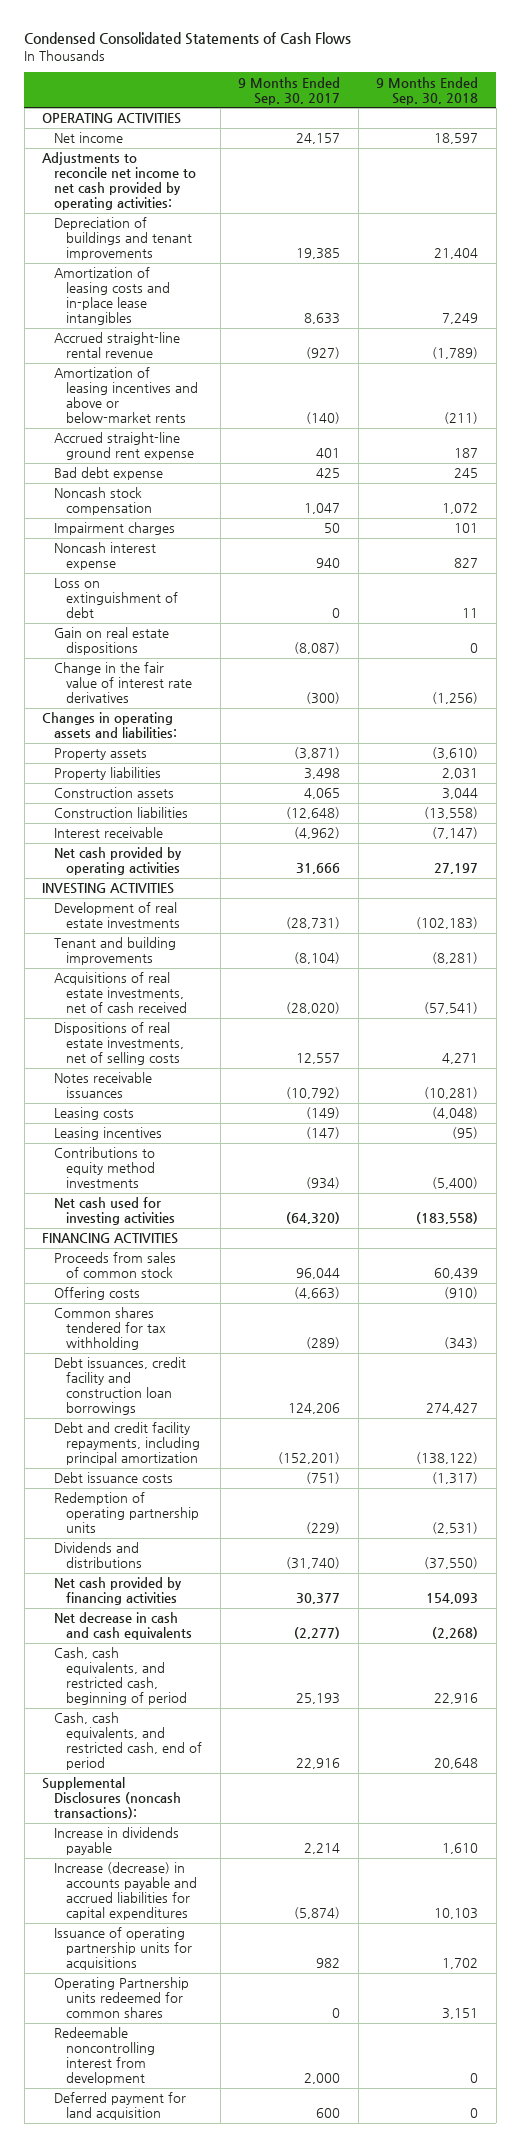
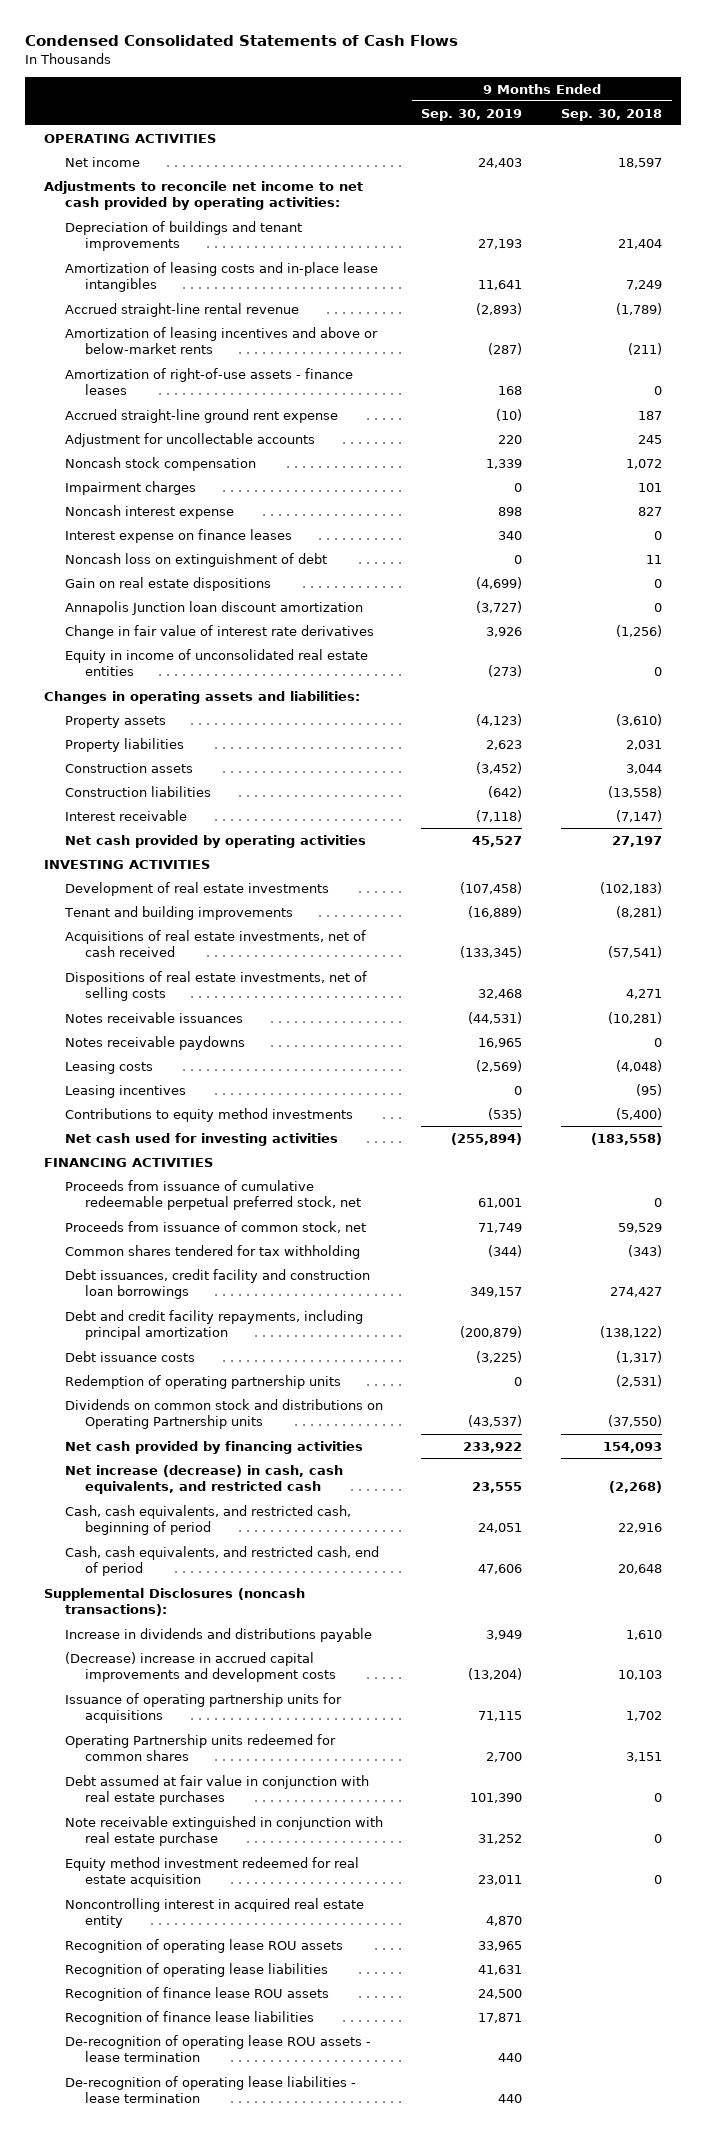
- | 9 Months Ended Sep. 30, 2017 | 9 Months Ended Sep. 30, 2018
+ | 9 Months Ended Sep. 30, 2019 | 9 Months Ended Sep. 30, 2018
+ Amortization of right-of-use assets - finance leases | 168 | 0
- Bad debt expense | 425 | 245
+ Adjustment for uncollectable accounts | 220 | 245
- Loss on extinguishment of debt | 0 | 11
+ Interest expense on finance leases | 340 | 0
+ Noncash loss on extinguishment of debt | 0 | 11
- Change in the fair value of interest rate derivatives | (300) | (1,256)
+ Annapolis Junction loan discount amortization | (3,727) | 0
+ Change in fair value of interest rate derivatives | 3,926 | (1,256)
+ Equity in income of unconsolidated real estate entities | (273) | 0
+ Notes receivable paydowns | 16,965 | 0
- Proceeds from sales of common stock | 96,044 | 60,439
- Offering costs | (4,663) | (910)
+ Proceeds from issuance of cumulative redeemable perpetual preferred stock, net | 61,001 | 0
+ Proceeds from issuance of common stock, net | 71,749 | 59,529
- Dividends and distributions | (31,740) | (37,550)
+ Dividends on common stock and distributions on Operating Partnership units | (43,537) | (37,550)
- Net decrease in cash and cash equivalents | (2,277) | (2,268)
+ Net increase (decrease) in cash, cash equivalents, and restricted cash | 23,555 | (2,268)
- Increase in dividends payable | 2,214 | 1,610
- Increase (decrease) in accounts payable and accrued liabilities for capital expenditures | (5,874) | 10,103
+ Increase in dividends and distributions payable | 3,949 | 1,610
+ (Decrease) increase in accrued capital improvements and development costs | (13,204) | 10,103
- Redeemable noncontrolling interest from development | 2,000 | 0
- Deferred payment for land acquisition | 600 | 0
+ Debt assumed at fair value in conjunction with real estate purchases | 101,390 | 0
+ Note receivable extinguished in conjunction with real estate purchase | 31,252 | 0
+ Equity method investment redeemed for real estate acquisition | 23,011 | 0
+ Noncontrolling interest in acquired real estate entity | 4,870 |
+ Recognition of operating lease ROU assets | 33,965 |
+ Recognition of operating lease liabilities | 41,631 |
+ Recognition of finance lease ROU assets | 24,500 |
+ Recognition of finance lease liabilities | 17,871 |
+ De-recognition of operating lease ROU assets - lease termination | 440 |
+ De-recognition of operating lease liabilities - lease termination | 440 |

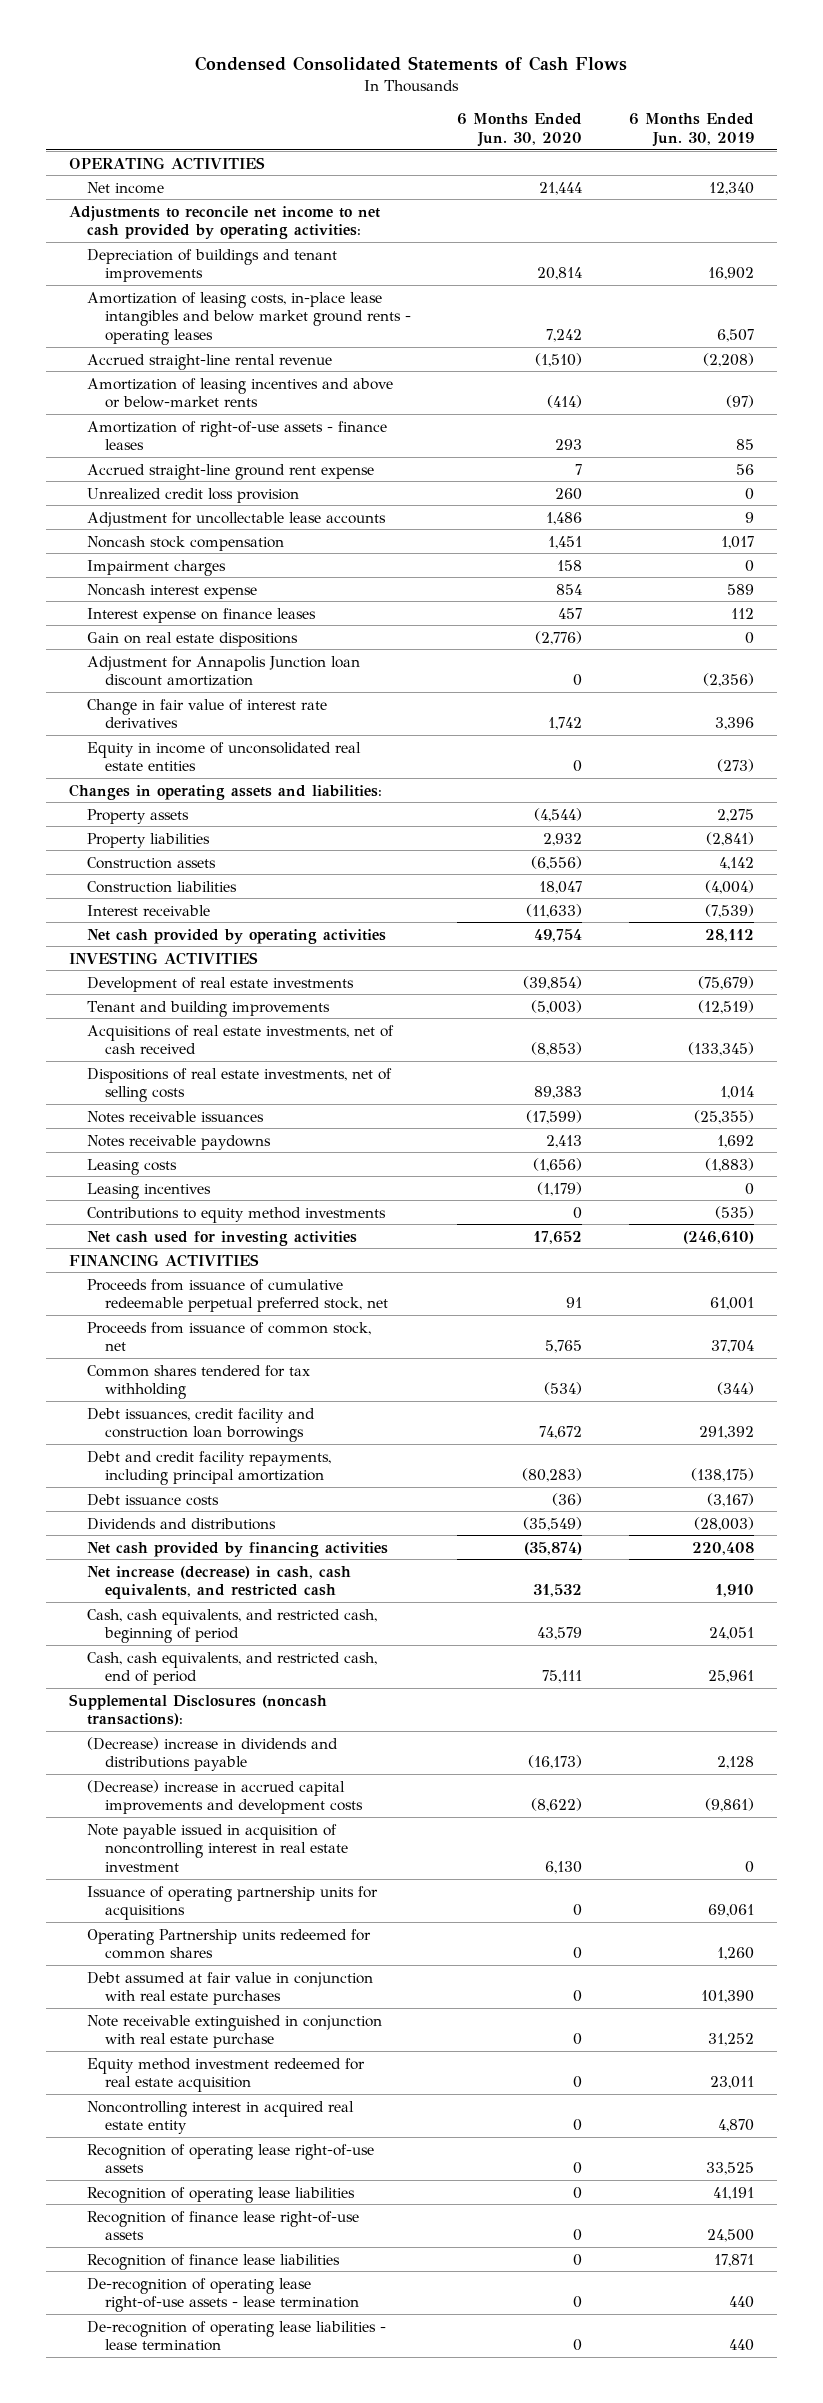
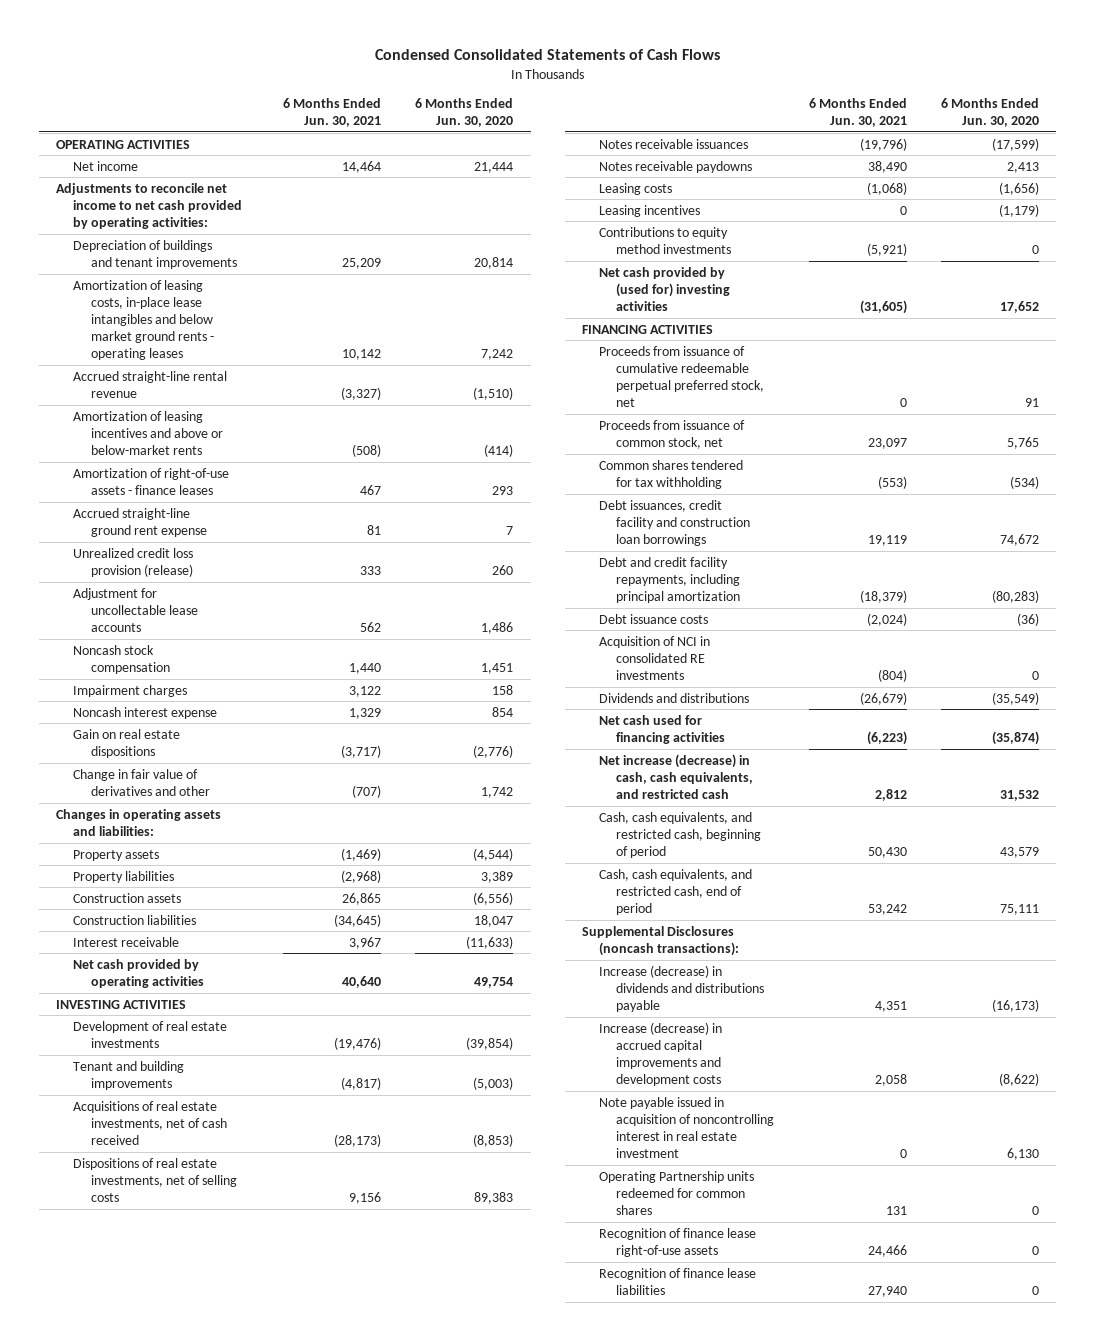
- | 6 Months Ended Jun. 30, 2020 | 6 Months Ended Jun. 30, 2019
+ | 6 Months Ended Jun. 30, 2021 | 6 Months Ended Jun. 30, 2020
- Unrealized credit loss provision | 260 | 0
+ Unrealized credit loss provision (release) | 333 | 260
- Interest expense on finance leases | 457 | 112
- Adjustment for Annapolis Junction loan discount amortization | 0 | (2,356)
- Change in fair value of interest rate derivatives | 1,742 | 3,396
- Equity in income of unconsolidated real estate entities | 0 | (273)
+ Change in fair value of derivatives and other | (707) | 1,742
- Property liabilities | 2,932 | (2,841)
+ Property liabilities | (2,968) | 3,389
- Net cash used for investing activities | 17,652 | (246,610)
+ Net cash provided by (used for) investing activities | (31,605) | 17,652
+ Acquisition of NCI in consolidated RE investments | (804) | 0
- Net cash provided by financing activities | (35,874) | 220,408
+ Net cash used for financing activities | (6,223) | (35,874)
- (Decrease) increase in dividends and distributions payable | (16,173) | 2,128
- (Decrease) increase in accrued capital improvements and development costs | (8,622) | (9,861)
+ Increase (decrease) in dividends and distributions payable | 4,351 | (16,173)
+ Increase (decrease) in accrued capital improvements and development costs | 2,058 | (8,622)
- Issuance of operating partnership units for acquisitions | 0 | 69,061
- Debt assumed at fair value in conjunction with real estate purchases | 0 | 101,390
- Note receivable extinguished in conjunction with real estate purchase | 0 | 31,252
- Equity method investment redeemed for real estate acquisition | 0 | 23,011
- Noncontrolling interest in acquired real estate entity | 0 | 4,870
- Recognition of operating lease right-of-use assets | 0 | 33,525
- Recognition of operating lease liabilities | 0 | 41,191
- De-recognition of operating lease right-of-use assets - lease termination | 0 | 440
- De-recognition of operating lease liabilities - lease termination | 0 | 440

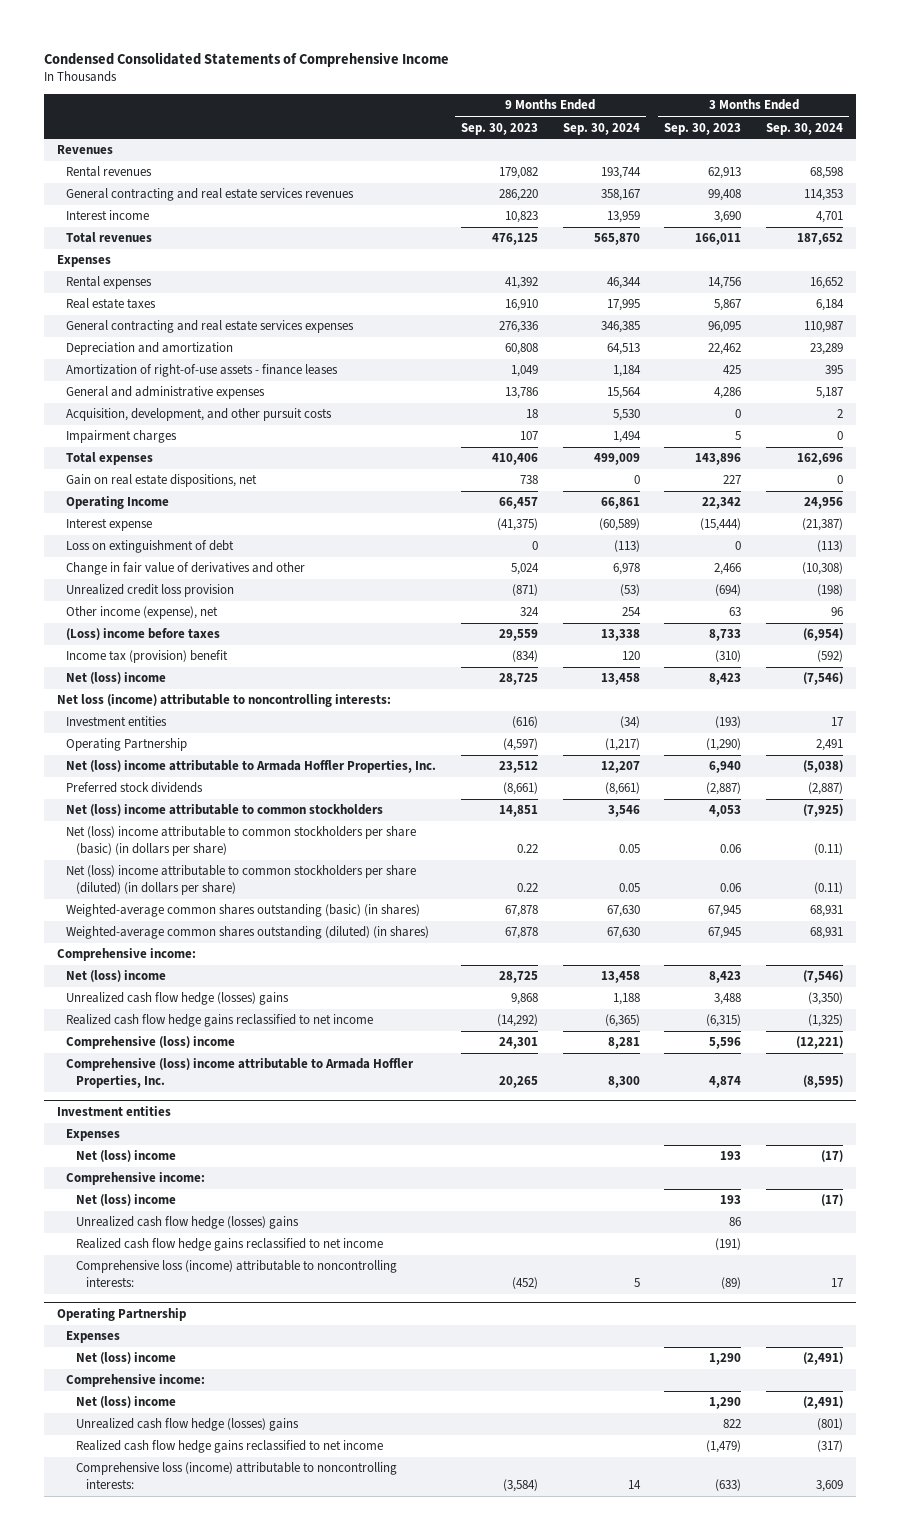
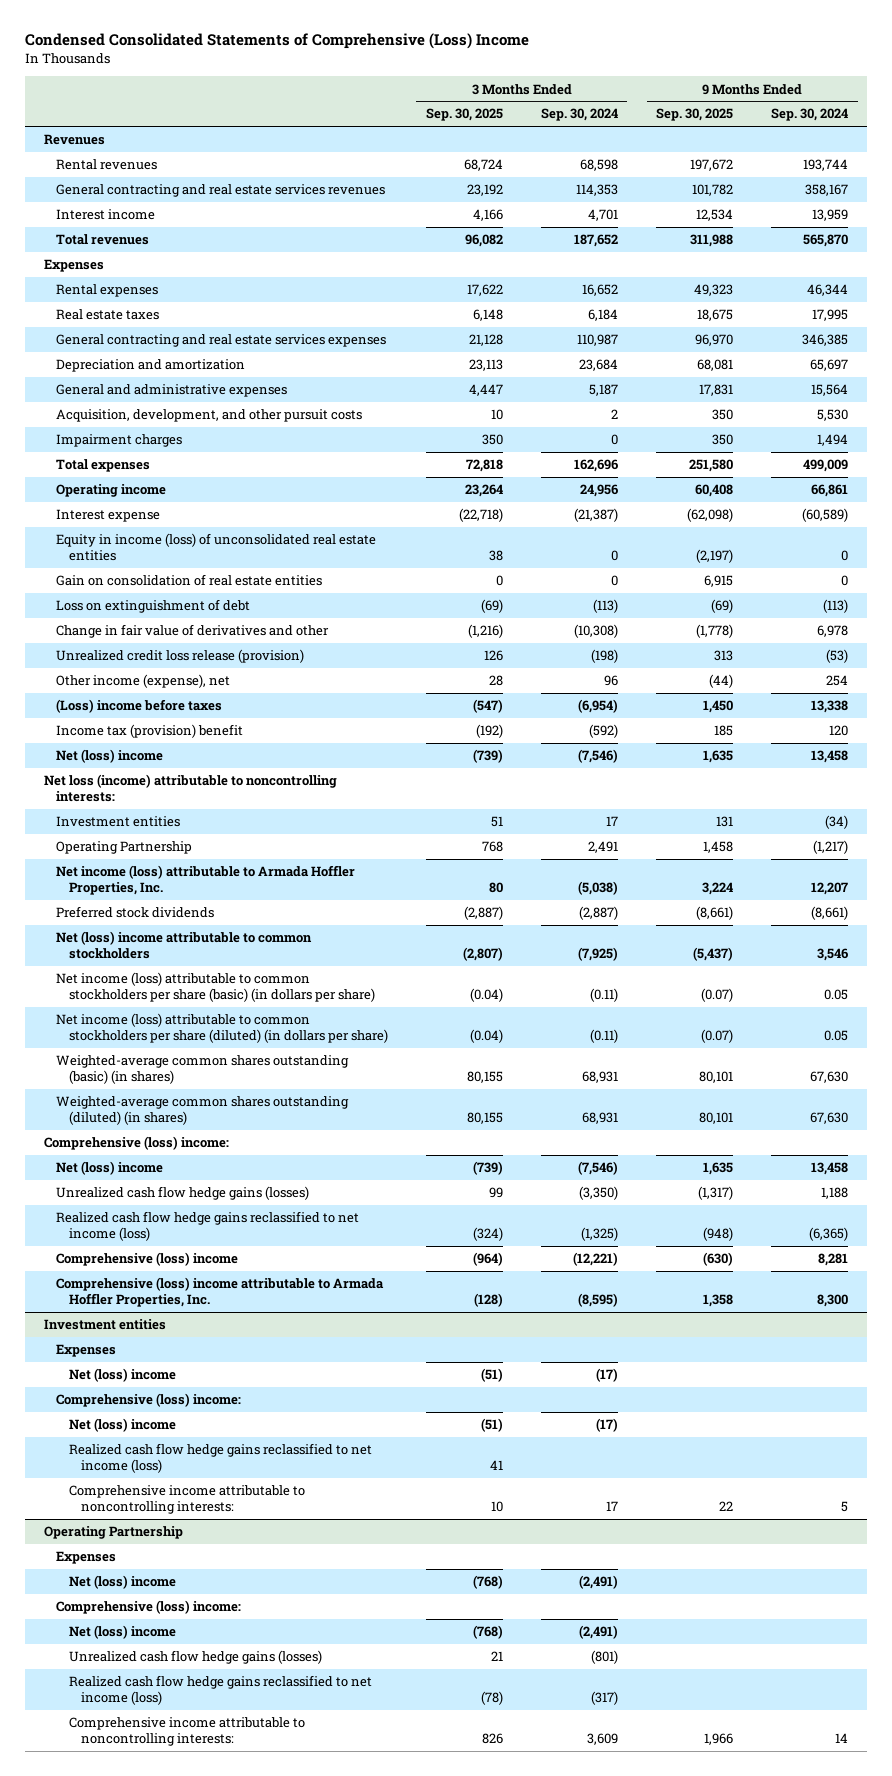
- Condensed Consolidated Statements of Comprehensive Income
+ Condensed Consolidated Statements of Comprehensive (Loss) Income
- | 9 Months Ended Sep. 30, 2023 | 9 Months Ended Sep. 30, 2024 | 3 Months Ended Sep. 30, 2023 | 3 Months Ended Sep. 30, 2024
+ | 3 Months Ended Sep. 30, 2025 | 3 Months Ended Sep. 30, 2024 | 9 Months Ended Sep. 30, 2025 | 9 Months Ended Sep. 30, 2024
- Depreciation and amortization | 60,808 | 64,513 | 22,462 | 23,289
- Amortization of right-of-use assets - finance leases | 1,049 | 1,184 | 425 | 395
+ Depreciation and amortization | 23,113 | 23,684 | 68,081 | 65,697
- Gain on real estate dispositions, net | 738 | 0 | 227 | 0
- Operating Income | 66,457 | 66,861 | 22,342 | 24,956
+ Operating income | 23,264 | 24,956 | 60,408 | 66,861
+ Equity in income (loss) of unconsolidated real estate entities | 38 | 0 | (2,197) | 0
+ Gain on consolidation of real estate entities | 0 | 0 | 6,915 | 0
- Unrealized credit loss provision | (871) | (53) | (694) | (198)
+ Unrealized credit loss release (provision) | 126 | (198) | 313 | (53)
- Net (loss) income attributable to Armada Hoffler Properties, Inc. | 23,512 | 12,207 | 6,940 | (5,038)
+ Net income (loss) attributable to Armada Hoffler Properties, Inc. | 80 | (5,038) | 3,224 | 12,207
- Net (loss) income attributable to common stockholders per share (basic) (in dollars per share) | 0.22 | 0.05 | 0.06 | (0.11)
- Net (loss) income attributable to common stockholders per share (diluted) (in dollars per share) | 0.22 | 0.05 | 0.06 | (0.11)
+ Net income (loss) attributable to common stockholders per share (basic) (in dollars per share) | (0.04) | (0.11) | (0.07) | 0.05
+ Net income (loss) attributable to common stockholders per share (diluted) (in dollars per share) | (0.04) | (0.11) | (0.07) | 0.05
- Comprehensive income:
+ Comprehensive (loss) income:
- Unrealized cash flow hedge (losses) gains | 9,868 | 1,188 | 3,488 | (3,350)
- Realized cash flow hedge gains reclassified to net income | (14,292) | (6,365) | (6,315) | (1,325)
+ Unrealized cash flow hedge gains (losses) | 99 | (3,350) | (1,317) | 1,188
+ Realized cash flow hedge gains reclassified to net income (loss) | (324) | (1,325) | (948) | (6,365)
@ Investment entities
- Comprehensive income:
+ Comprehensive (loss) income:
- Unrealized cash flow hedge (losses) gains | | | 86 |
- Realized cash flow hedge gains reclassified to net income | | | (191) |
- Comprehensive loss (income) attributable to noncontrolling interests: | (452) | 5 | (89) | 17
+ Realized cash flow hedge gains reclassified to net income (loss) | 41 | | |
+ Comprehensive income attributable to noncontrolling interests: | 10 | 17 | 22 | 5
@ Operating Partnership
- Comprehensive income:
+ Comprehensive (loss) income:
- Unrealized cash flow hedge (losses) gains | | | 822 | (801)
- Realized cash flow hedge gains reclassified to net income | | | (1,479) | (317)
- Comprehensive loss (income) attributable to noncontrolling interests: | (3,584) | 14 | (633) | 3,609
+ Unrealized cash flow hedge gains (losses) | 21 | (801) | |
+ Realized cash flow hedge gains reclassified to net income (loss) | (78) | (317) | |
+ Comprehensive income attributable to noncontrolling interests: | 826 | 3,609 | 1,966 | 14

